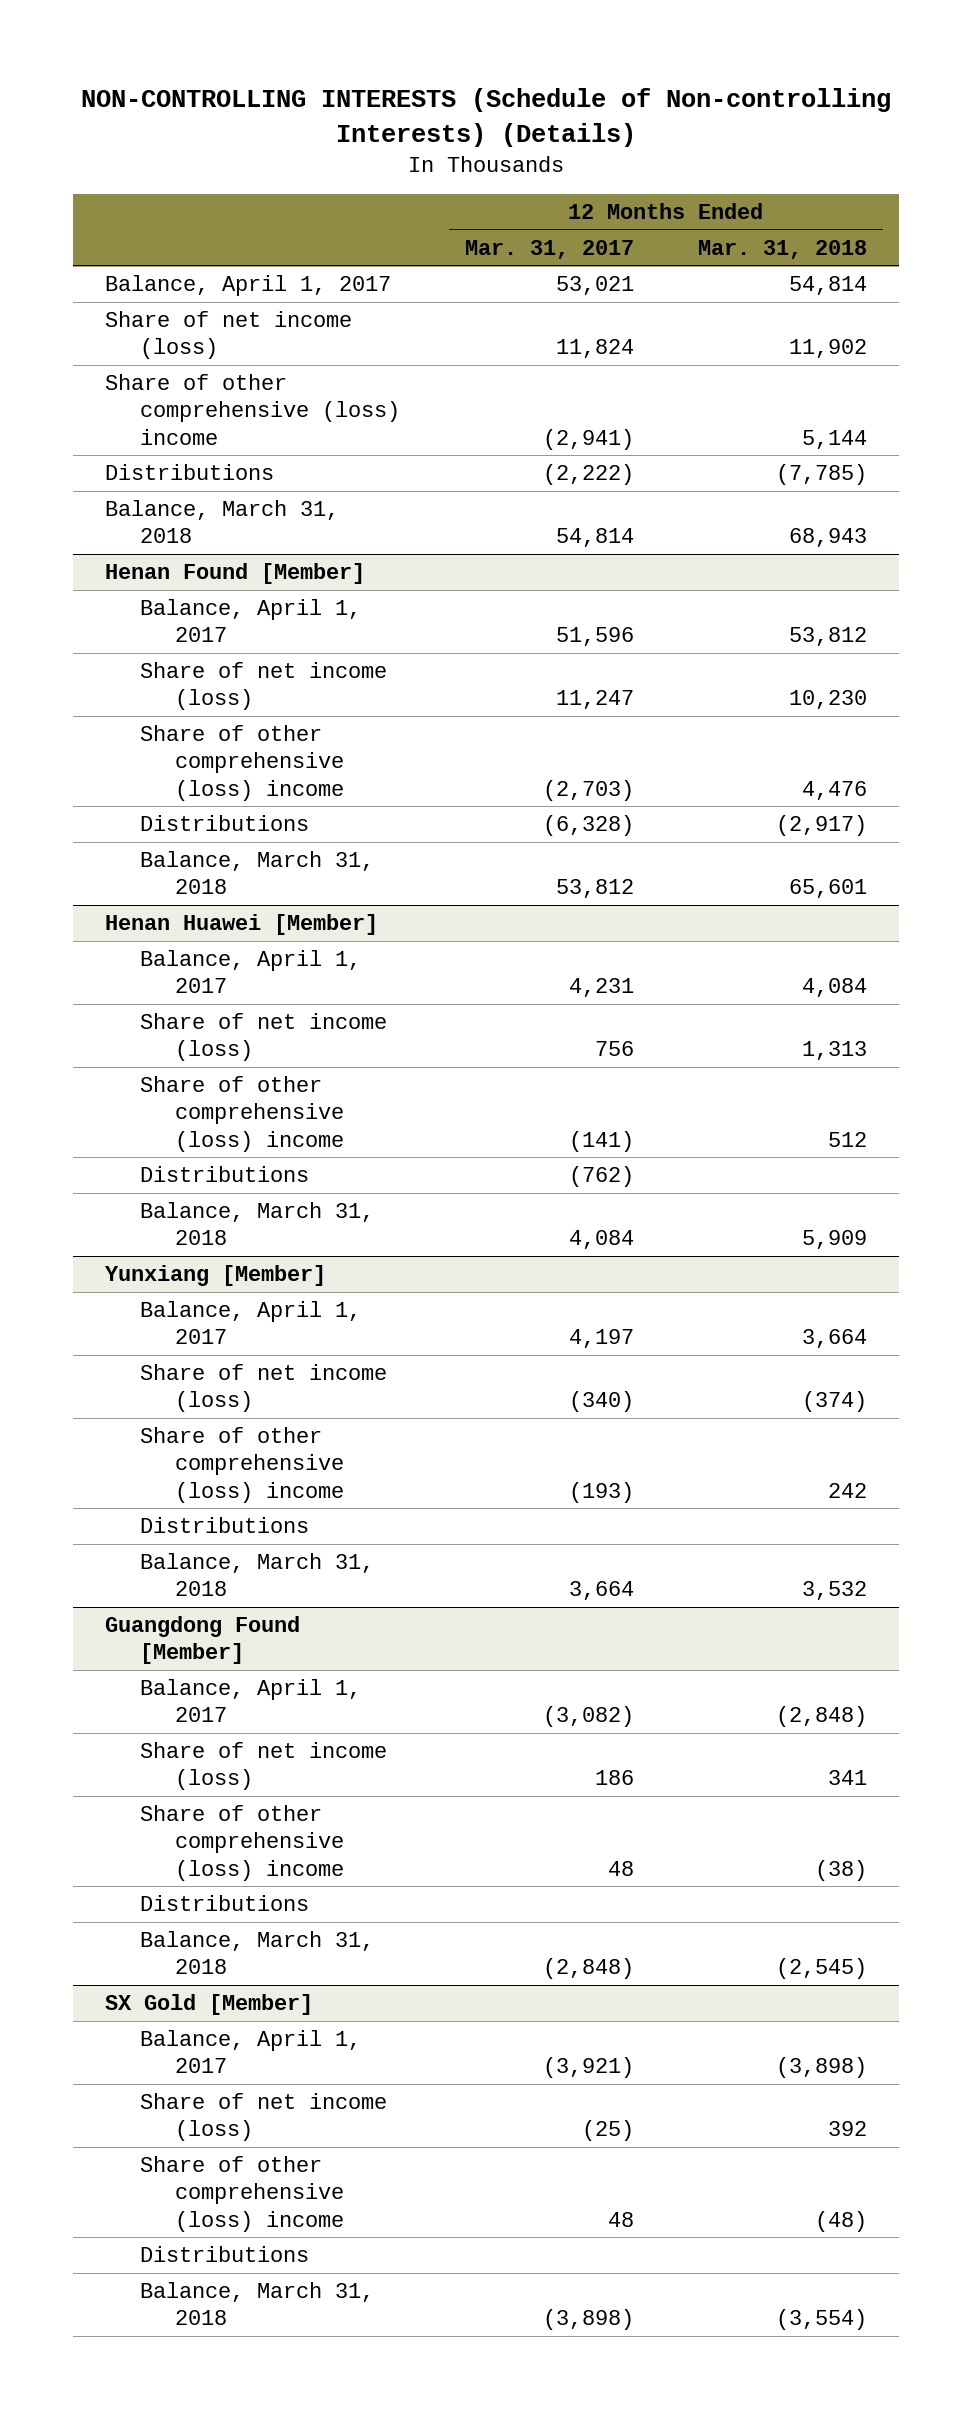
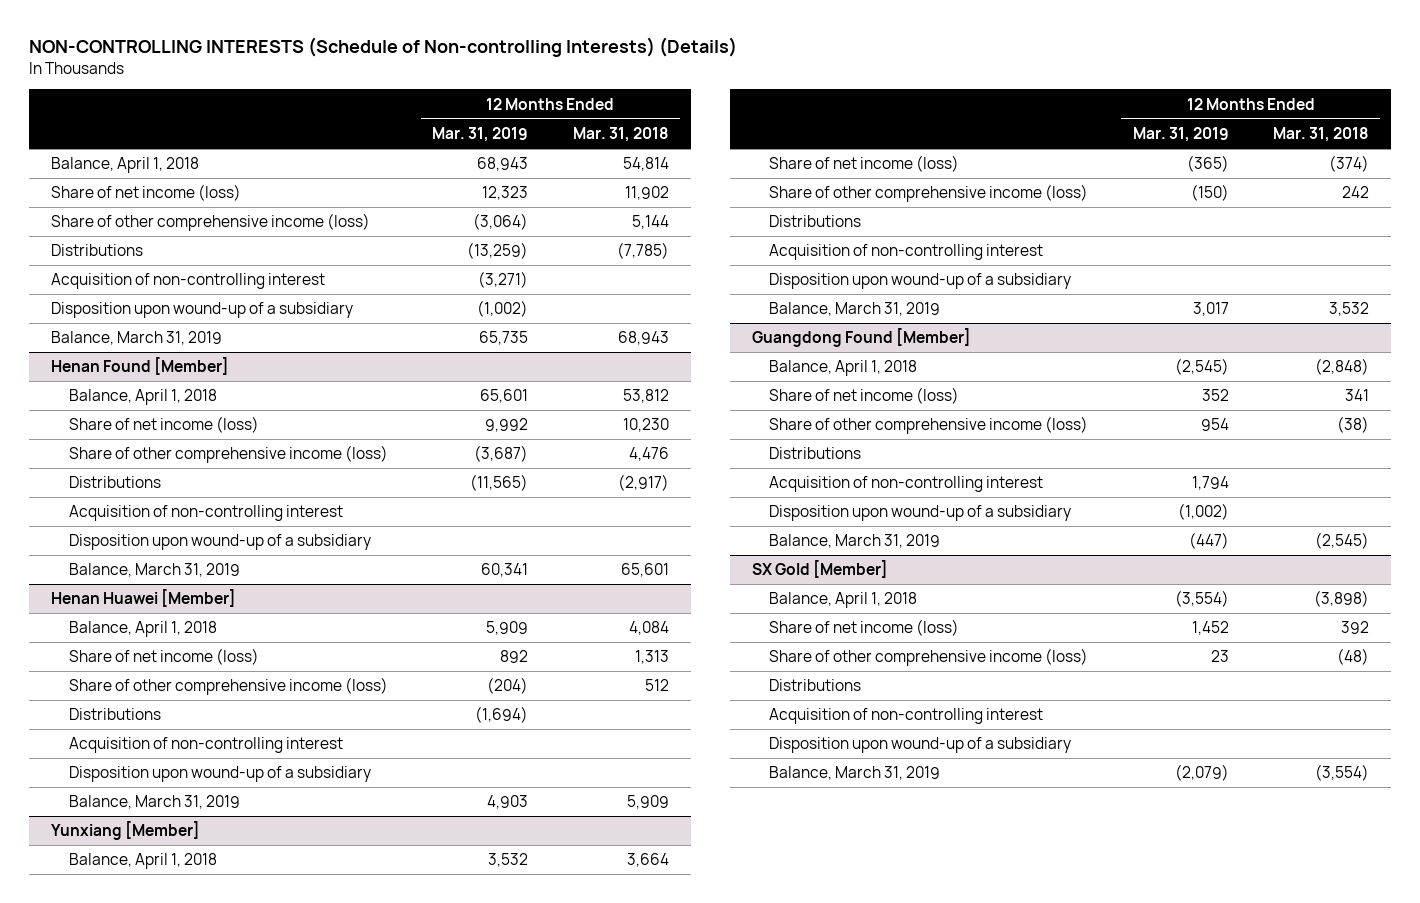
- | 12 Months Ended Mar. 31, 2017 | 12 Months Ended Mar. 31, 2018
+ | 12 Months Ended Mar. 31, 2019 | 12 Months Ended Mar. 31, 2018
- Balance, April 1, 2017 | 53,021 | 54,814
+ Balance, April 1, 2018 | 68,943 | 54,814
- Share of other comprehensive (loss) income | (2,941) | 5,144
+ Share of other comprehensive income (loss) | (3,064) | 5,144
- Balance, March 31, 2018 | 54,814 | 68,943
+ Acquisition of non-controlling interest | (3,271) |
+ Disposition upon wound-up of a subsidiary | (1,002) |
+ Balance, March 31, 2019 | 65,735 | 68,943
@ Henan Found [Member]
- Balance, April 1, 2017 | 51,596 | 53,812
+ Balance, April 1, 2018 | 65,601 | 53,812
- Share of other comprehensive (loss) income | (2,703) | 4,476
+ Share of other comprehensive income (loss) | (3,687) | 4,476
- Balance, March 31, 2018 | 53,812 | 65,601
+ Acquisition of non-controlling interest
+ Disposition upon wound-up of a subsidiary
+ Balance, March 31, 2019 | 60,341 | 65,601
@ Henan Huawei [Member]
- Balance, April 1, 2017 | 4,231 | 4,084
+ Balance, April 1, 2018 | 5,909 | 4,084
- Share of other comprehensive (loss) income | (141) | 512
+ Share of other comprehensive income (loss) | (204) | 512
- Balance, March 31, 2018 | 4,084 | 5,909
+ Acquisition of non-controlling interest
+ Disposition upon wound-up of a subsidiary
+ Balance, March 31, 2019 | 4,903 | 5,909
@ Yunxiang [Member]
- Balance, April 1, 2017 | 4,197 | 3,664
+ Balance, April 1, 2018 | 3,532 | 3,664
- Share of other comprehensive (loss) income | (193) | 242
+ Share of other comprehensive income (loss) | (150) | 242
- Balance, March 31, 2018 | 3,664 | 3,532
+ Acquisition of non-controlling interest
+ Disposition upon wound-up of a subsidiary
+ Balance, March 31, 2019 | 3,017 | 3,532
@ Guangdong Found [Member]
- Balance, April 1, 2017 | (3,082) | (2,848)
+ Balance, April 1, 2018 | (2,545) | (2,848)
- Share of other comprehensive (loss) income | 48 | (38)
+ Share of other comprehensive income (loss) | 954 | (38)
- Balance, March 31, 2018 | (2,848) | (2,545)
+ Acquisition of non-controlling interest | 1,794 |
+ Disposition upon wound-up of a subsidiary | (1,002) |
+ Balance, March 31, 2019 | (447) | (2,545)
@ SX Gold [Member]
- Balance, April 1, 2017 | (3,921) | (3,898)
+ Balance, April 1, 2018 | (3,554) | (3,898)
- Share of other comprehensive (loss) income | 48 | (48)
+ Share of other comprehensive income (loss) | 23 | (48)
- Balance, March 31, 2018 | (3,898) | (3,554)
+ Acquisition of non-controlling interest
+ Disposition upon wound-up of a subsidiary
+ Balance, March 31, 2019 | (2,079) | (3,554)

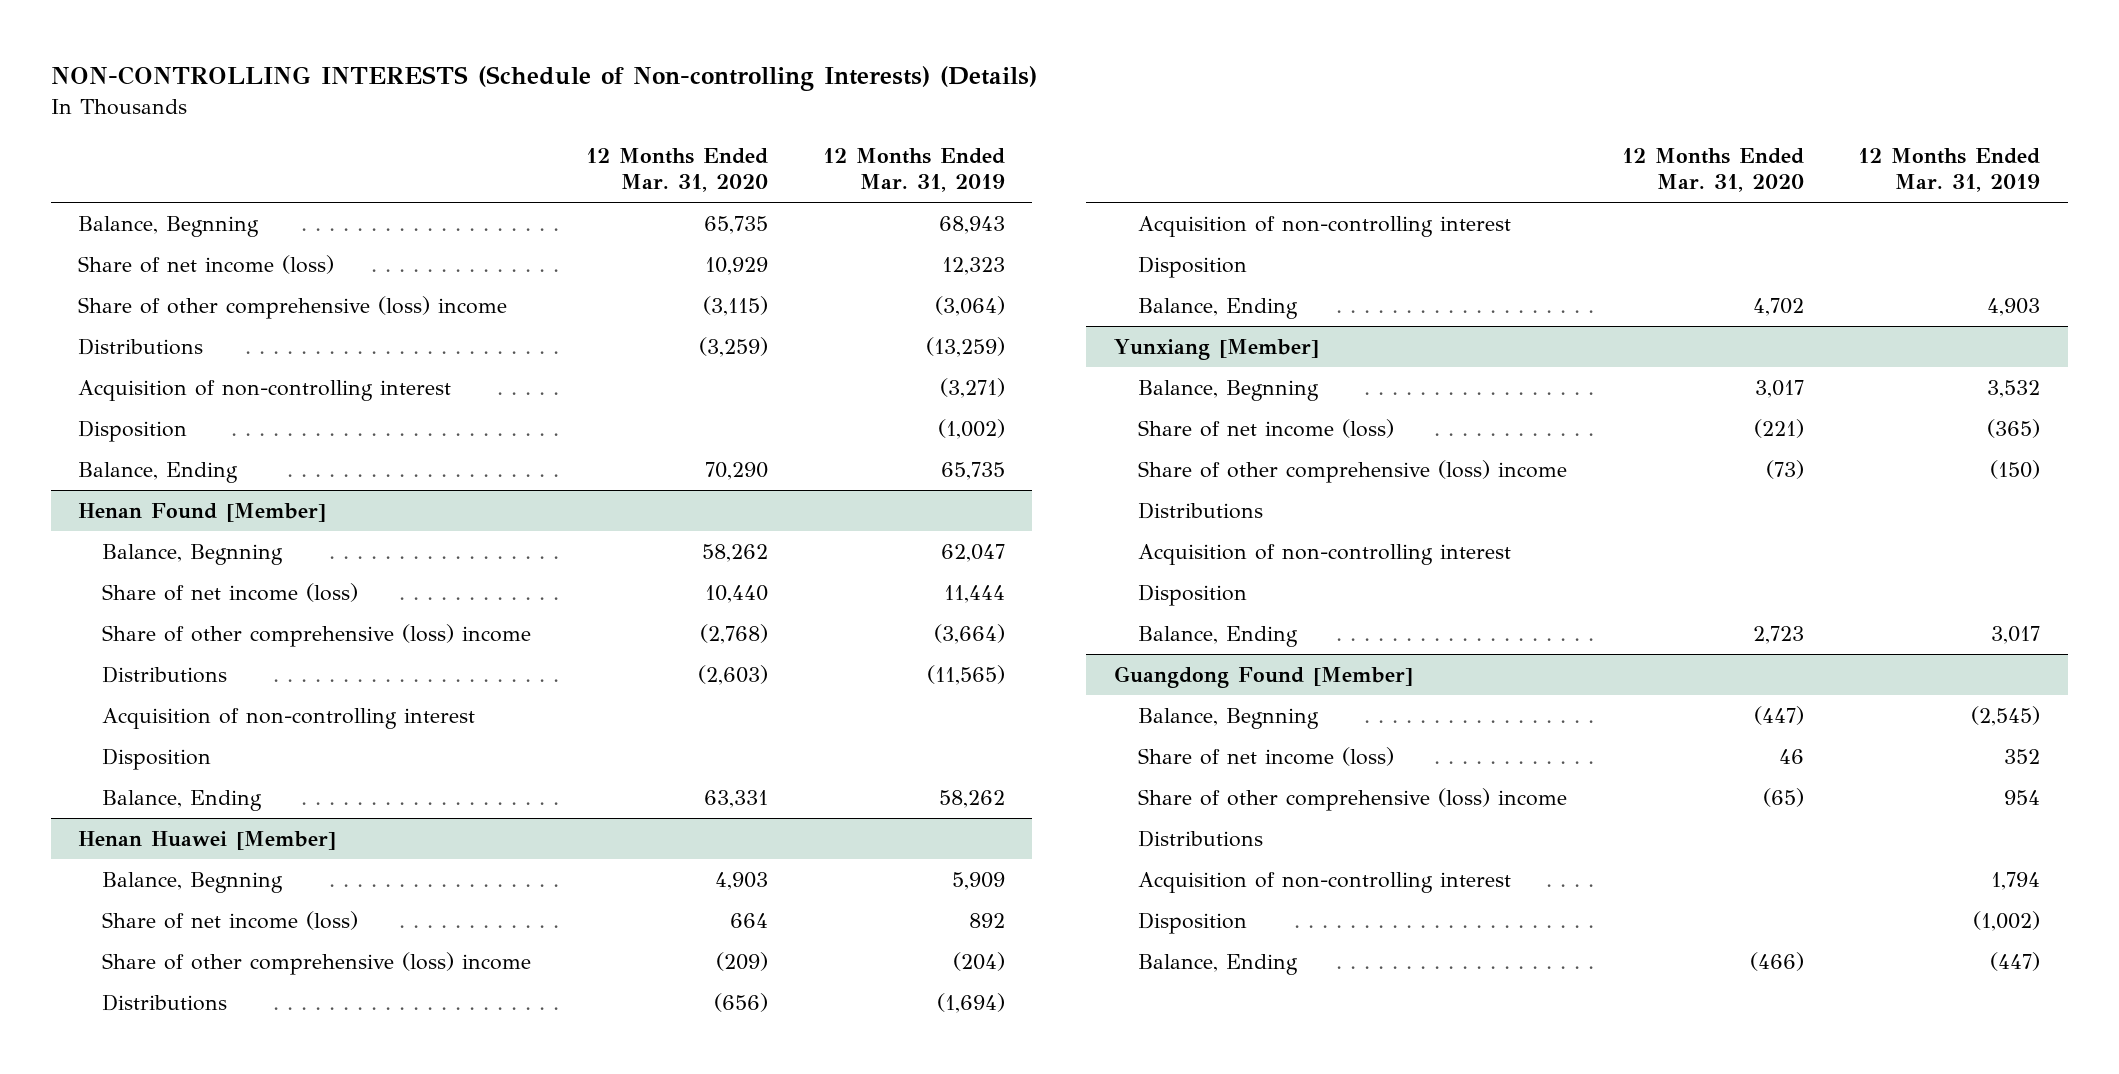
- | 12 Months Ended Mar. 31, 2019 | 12 Months Ended Mar. 31, 2018
+ | 12 Months Ended Mar. 31, 2020 | 12 Months Ended Mar. 31, 2019
- Balance, April 1, 2018 | 68,943 | 54,814
+ Balance, Begnning | 65,735 | 68,943
- Share of other comprehensive income (loss) | (3,064) | 5,144
+ Share of other comprehensive (loss) income | (3,115) | (3,064)
- Disposition upon wound-up of a subsidiary | (1,002) |
- Balance, March 31, 2019 | 65,735 | 68,943
+ Disposition | | (1,002)
+ Balance, Ending | 70,290 | 65,735
@ Henan Found [Member]
- Balance, April 1, 2018 | 65,601 | 53,812
- Share of net income (loss) | 9,992 | 10,230
- Share of other comprehensive income (loss) | (3,687) | 4,476
+ Balance, Begnning | 58,262 | 62,047
+ Share of net income (loss) | 10,440 | 11,444
+ Share of other comprehensive (loss) income | (2,768) | (3,664)
- Disposition upon wound-up of a subsidiary
- Balance, March 31, 2019 | 60,341 | 65,601
+ Disposition
+ Balance, Ending | 63,331 | 58,262
@ Henan Huawei [Member]
- Balance, April 1, 2018 | 5,909 | 4,084
+ Balance, Begnning | 4,903 | 5,909
- Share of other comprehensive income (loss) | (204) | 512
+ Share of other comprehensive (loss) income | (209) | (204)
- Disposition upon wound-up of a subsidiary
- Balance, March 31, 2019 | 4,903 | 5,909
+ Disposition
+ Balance, Ending | 4,702 | 4,903
@ Yunxiang [Member]
- Balance, April 1, 2018 | 3,532 | 3,664
+ Balance, Begnning | 3,017 | 3,532
- Share of other comprehensive income (loss) | (150) | 242
+ Share of other comprehensive (loss) income | (73) | (150)
- Disposition upon wound-up of a subsidiary
- Balance, March 31, 2019 | 3,017 | 3,532
+ Disposition
+ Balance, Ending | 2,723 | 3,017
@ Guangdong Found [Member]
- Balance, April 1, 2018 | (2,545) | (2,848)
+ Balance, Begnning | (447) | (2,545)
- Share of other comprehensive income (loss) | 954 | (38)
+ Share of other comprehensive (loss) income | (65) | 954
- Disposition upon wound-up of a subsidiary | (1,002) |
- Balance, March 31, 2019 | (447) | (2,545)
- SX Gold [Member]
- Balance, April 1, 2018 | (3,554) | (3,898)
- Share of net income (loss) | 1,452 | 392
- Share of other comprehensive income (loss) | 23 | (48)
- Distributions
- Acquisition of non-controlling interest
- Disposition upon wound-up of a subsidiary
- Balance, March 31, 2019 | (2,079) | (3,554)
@ Guangdong Found [Member]
+ Disposition | | (1,002)
+ Balance, Ending | (466) | (447)

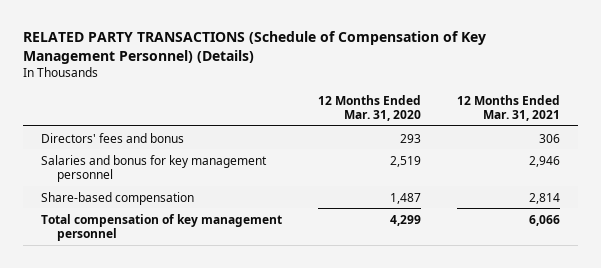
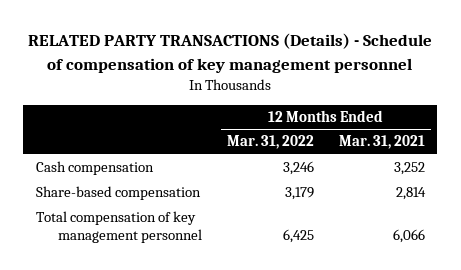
- RELATED PARTY TRANSACTIONS (Schedule of Compensation of Key Management Personnel) (Details)
+ RELATED PARTY TRANSACTIONS (Details) - Schedule of compensation of key management personnel
- | 12 Months Ended Mar. 31, 2020 | 12 Months Ended Mar. 31, 2021
+ | 12 Months Ended Mar. 31, 2022 | 12 Months Ended Mar. 31, 2021
- Directors' fees and bonus | 293 | 306
- Salaries and bonus for key management personnel | 2,519 | 2,946
+ Cash compensation | 3,246 | 3,252

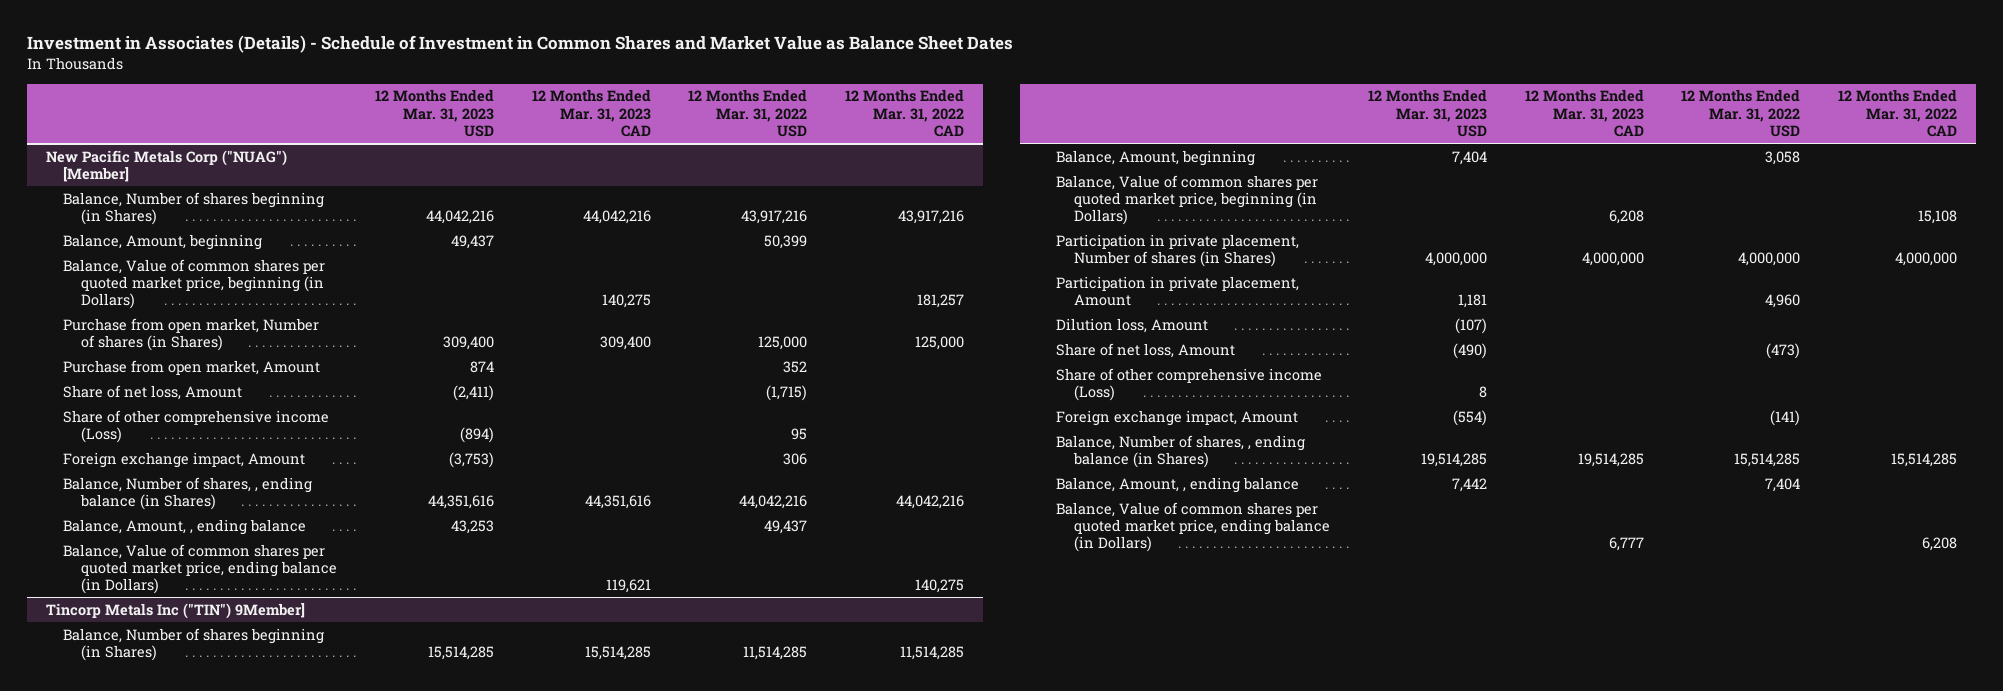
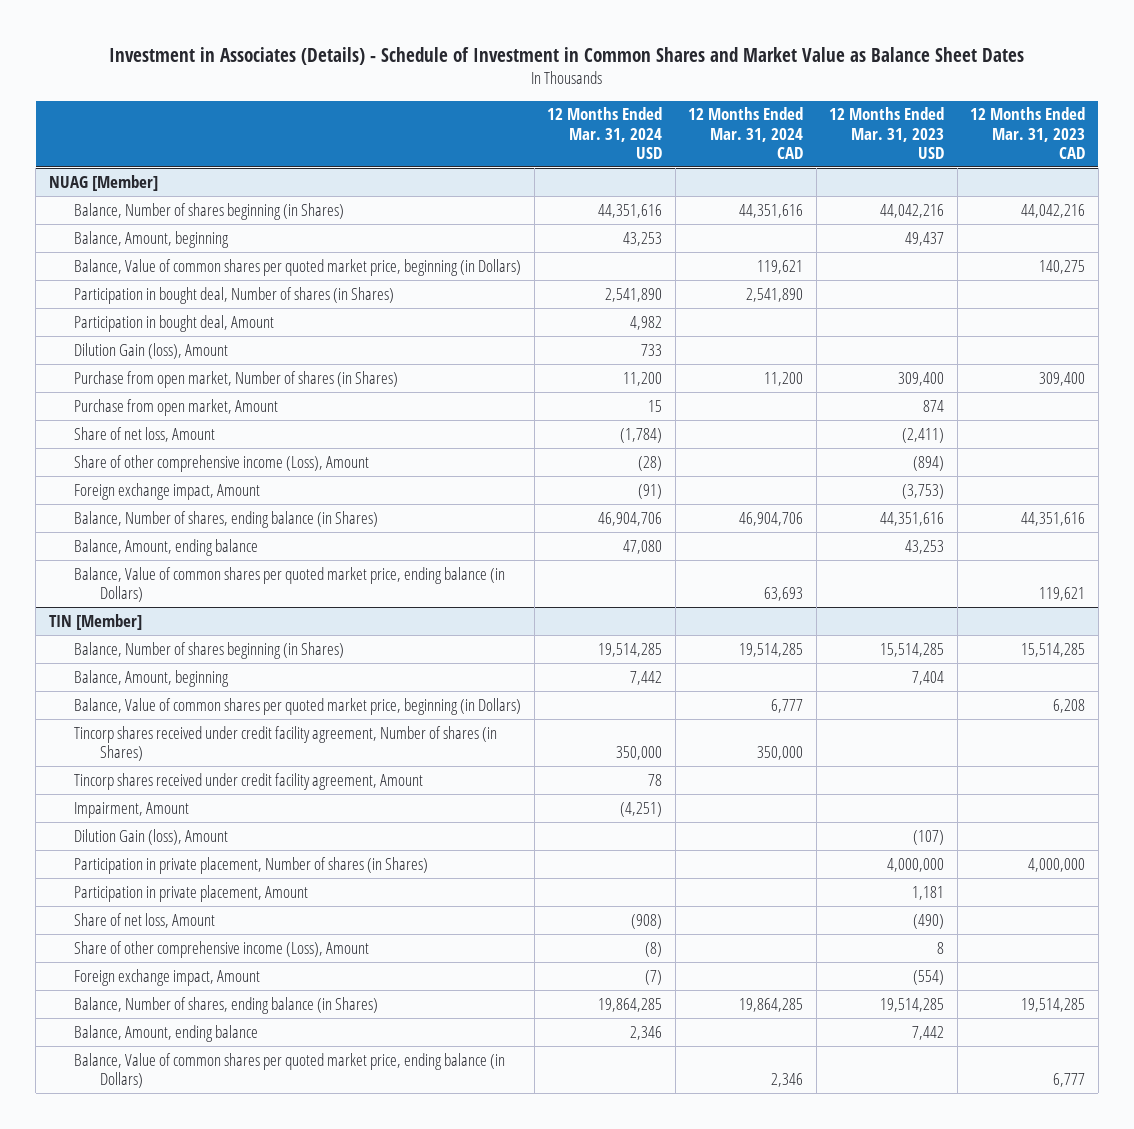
- | 12 Months Ended Mar. 31, 2023 USD | 12 Months Ended Mar. 31, 2023 CAD | 12 Months Ended Mar. 31, 2022 USD | 12 Months Ended Mar. 31, 2022 CAD
+ | 12 Months Ended Mar. 31, 2024 USD | 12 Months Ended Mar. 31, 2024 CAD | 12 Months Ended Mar. 31, 2023 USD | 12 Months Ended Mar. 31, 2023 CAD
- New Pacific Metals Corp ("NUAG") [Member]
+ NUAG [Member]
+ Participation in bought deal, Number of shares (in Shares) | 2,541,890 | 2,541,890 | |
+ Participation in bought deal, Amount | 4,982 | | |
+ Dilution Gain (loss), Amount | 733 | | |
- Share of other comprehensive income (Loss) | (894) | | 95 |
+ Share of other comprehensive income (Loss), Amount | (28) | | (894) |
- Balance, Number of shares, , ending balance (in Shares) | 44,351,616 | 44,351,616 | 44,042,216 | 44,042,216
- Balance, Amount, , ending balance | 43,253 | | 49,437 |
+ Balance, Number of shares, ending balance (in Shares) | 46,904,706 | 46,904,706 | 44,351,616 | 44,351,616
+ Balance, Amount, ending balance | 47,080 | | 43,253 |
- Tincorp Metals Inc ("TIN") 9Member]
+ TIN [Member]
+ Tincorp shares received under credit facility agreement, Number of shares (in Shares) | 350,000 | 350,000 | |
+ Tincorp shares received under credit facility agreement, Amount | 78 | | |
+ Impairment, Amount | (4,251) | | |
+ Dilution Gain (loss), Amount | | | (107) |
- Dilution loss, Amount | (107) | | |
- Share of other comprehensive income (Loss) | 8 | | |
+ Share of other comprehensive income (Loss), Amount | (8) | | 8 |
- Balance, Number of shares, , ending balance (in Shares) | 19,514,285 | 19,514,285 | 15,514,285 | 15,514,285
- Balance, Amount, , ending balance | 7,442 | | 7,404 |
+ Balance, Number of shares, ending balance (in Shares) | 19,864,285 | 19,864,285 | 19,514,285 | 19,514,285
+ Balance, Amount, ending balance | 2,346 | | 7,442 |

